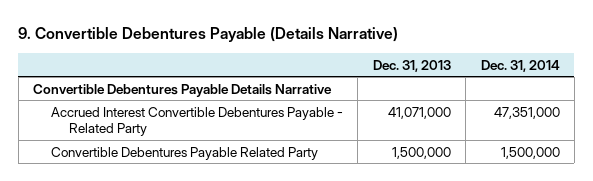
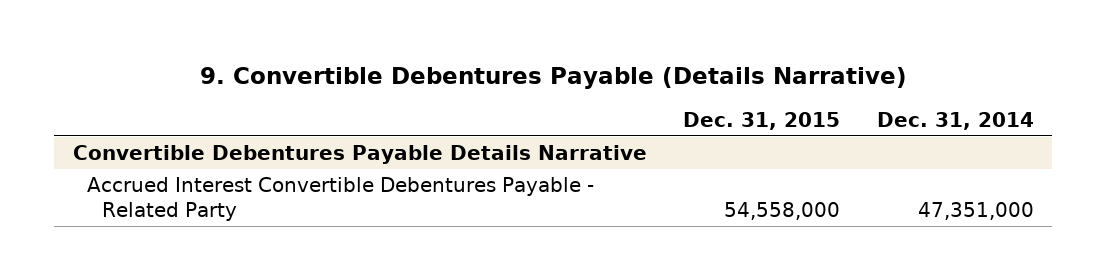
- | Dec. 31, 2013 | Dec. 31, 2014
+ | Dec. 31, 2015 | Dec. 31, 2014
- Convertible Debentures Payable Related Party | 1,500,000 | 1,500,000

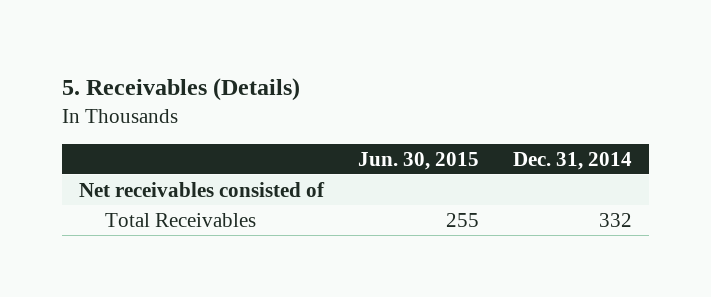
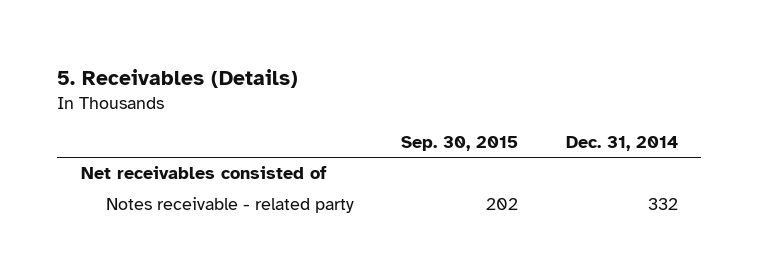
- | Jun. 30, 2015 | Dec. 31, 2014
+ | Sep. 30, 2015 | Dec. 31, 2014
- Total Receivables | 255 | 332
+ Notes receivable - related party | 202 | 332

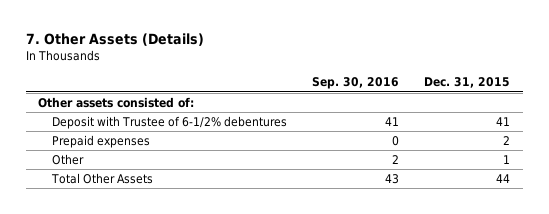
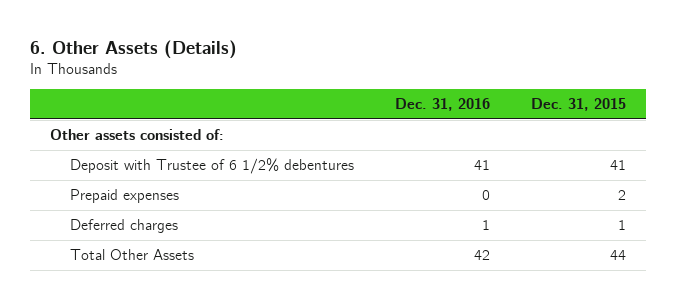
- 7. Other Assets (Details)
+ 6. Other Assets (Details)
- | Sep. 30, 2016 | Dec. 31, 2015
+ | Dec. 31, 2016 | Dec. 31, 2015
- Deposit with Trustee of 6-1/2% debentures | 41 | 41
+ Deposit with Trustee of 6 1/2% debentures | 41 | 41
- Other | 2 | 1
+ Deferred charges | 1 | 1

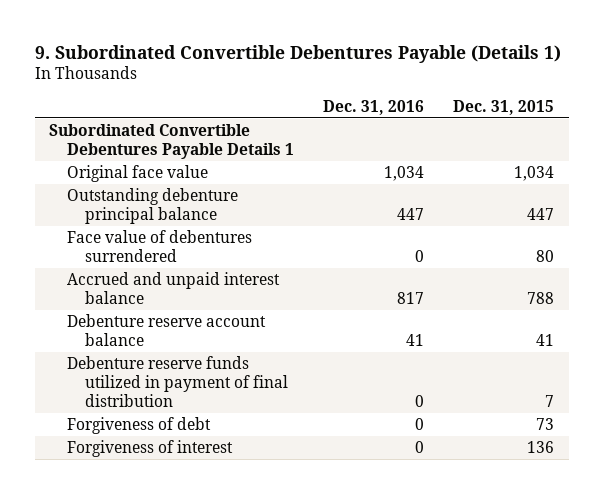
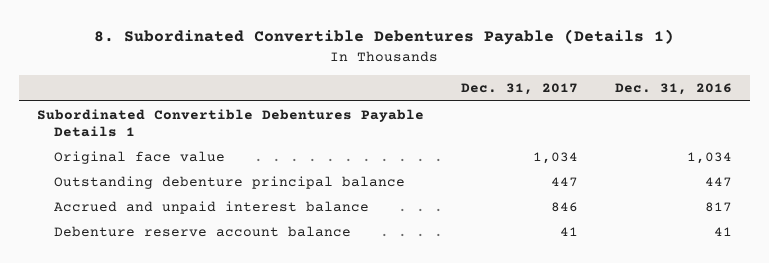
- 9. Subordinated Convertible Debentures Payable (Details 1)
+ 8. Subordinated Convertible Debentures Payable (Details 1)
- | Dec. 31, 2016 | Dec. 31, 2015
+ | Dec. 31, 2017 | Dec. 31, 2016
- Face value of debentures surrendered | 0 | 80
- Debenture reserve funds utilized in payment of final distribution | 0 | 7
- Forgiveness of debt | 0 | 73
- Forgiveness of interest | 0 | 136

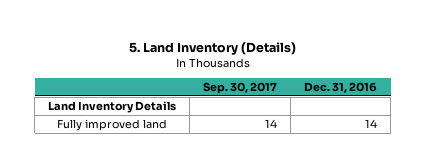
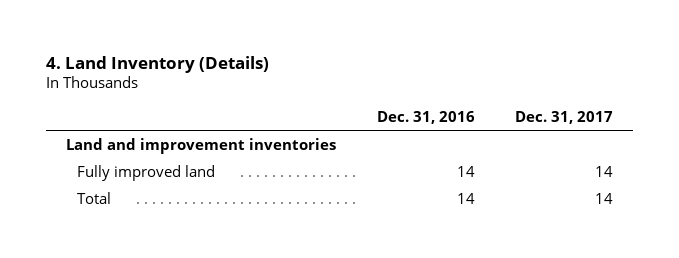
- 5. Land Inventory (Details)
+ 4. Land Inventory (Details)
- | Sep. 30, 2017 | Dec. 31, 2016
+ | Dec. 31, 2016 | Dec. 31, 2017
- Land Inventory Details
+ Land and improvement inventories
+ Total | 14 | 14

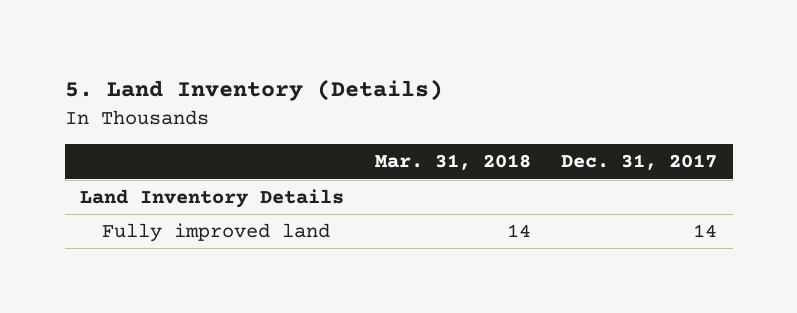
- 4. Land Inventory (Details)
+ 5. Land Inventory (Details)
- | Dec. 31, 2016 | Dec. 31, 2017
+ | Mar. 31, 2018 | Dec. 31, 2017
- Land and improvement inventories
+ Land Inventory Details
- Total | 14 | 14

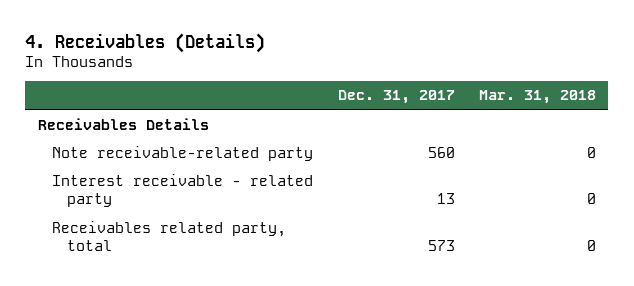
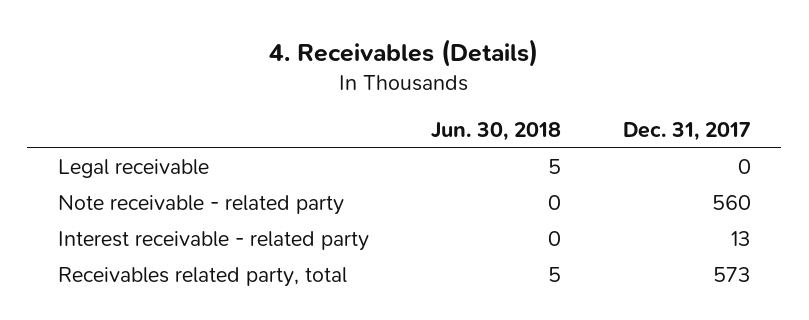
- | Dec. 31, 2017 | Mar. 31, 2018
+ | Jun. 30, 2018 | Dec. 31, 2017
- Receivables Details
- Note receivable-related party | 560 | 0
+ Legal receivable | 5 | 0
+ Note receivable - related party | 0 | 560

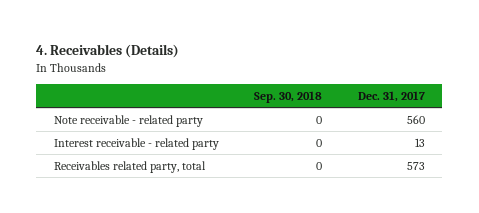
- | Jun. 30, 2018 | Dec. 31, 2017
+ | Sep. 30, 2018 | Dec. 31, 2017
- Legal receivable | 5 | 0

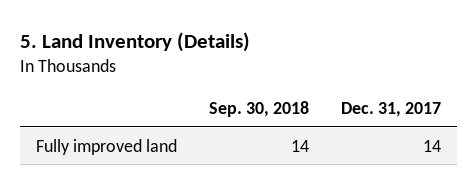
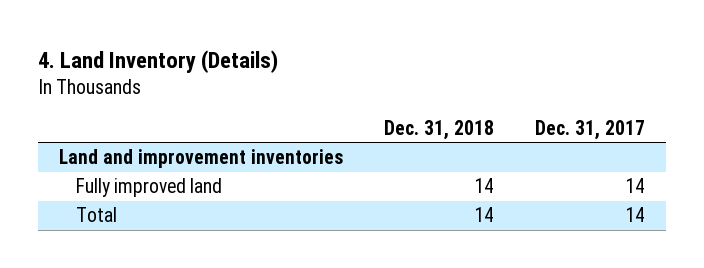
- 5. Land Inventory (Details)
+ 4. Land Inventory (Details)
- | Sep. 30, 2018 | Dec. 31, 2017
+ | Dec. 31, 2018 | Dec. 31, 2017
+ Land and improvement inventories
+ Total | 14 | 14

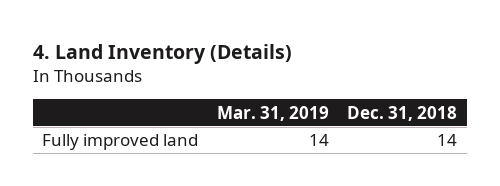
- | Dec. 31, 2018 | Dec. 31, 2017
+ | Mar. 31, 2019 | Dec. 31, 2018
- Land and improvement inventories
- Total | 14 | 14

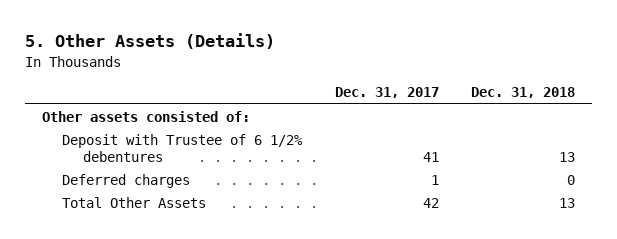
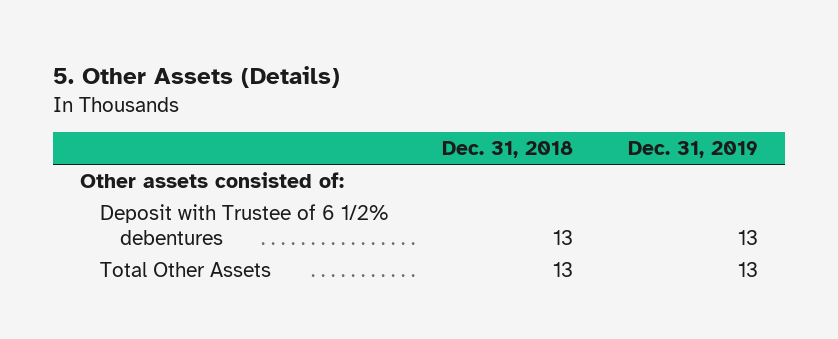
- | Dec. 31, 2017 | Dec. 31, 2018
+ | Dec. 31, 2018 | Dec. 31, 2019
- Deferred charges | 1 | 0

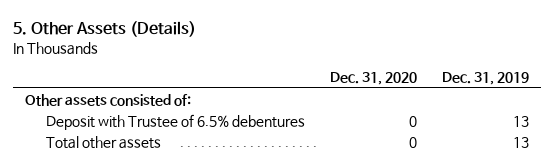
- | Dec. 31, 2018 | Dec. 31, 2019
+ | Dec. 31, 2020 | Dec. 31, 2019
- Deposit with Trustee of 6 1/2% debentures | 13 | 13
- Total Other Assets | 13 | 13
+ Deposit with Trustee of 6.5% debentures | 0 | 13
+ Total other assets | 0 | 13

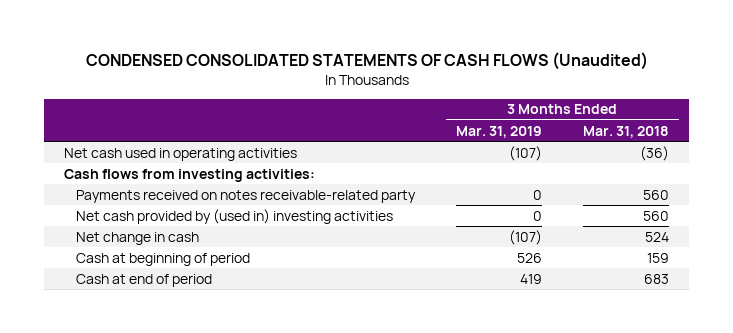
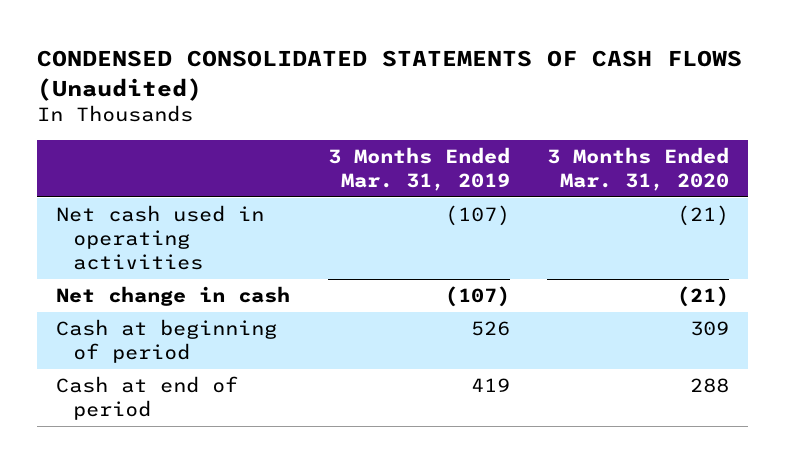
- | 3 Months Ended Mar. 31, 2019 | 3 Months Ended Mar. 31, 2018
+ | 3 Months Ended Mar. 31, 2019 | 3 Months Ended Mar. 31, 2020
- Cash flows from investing activities:
- Payments received on notes receivable-related party | 0 | 560
- Net cash provided by (used in) investing activities | 0 | 560

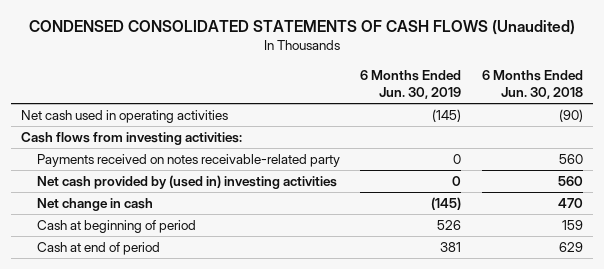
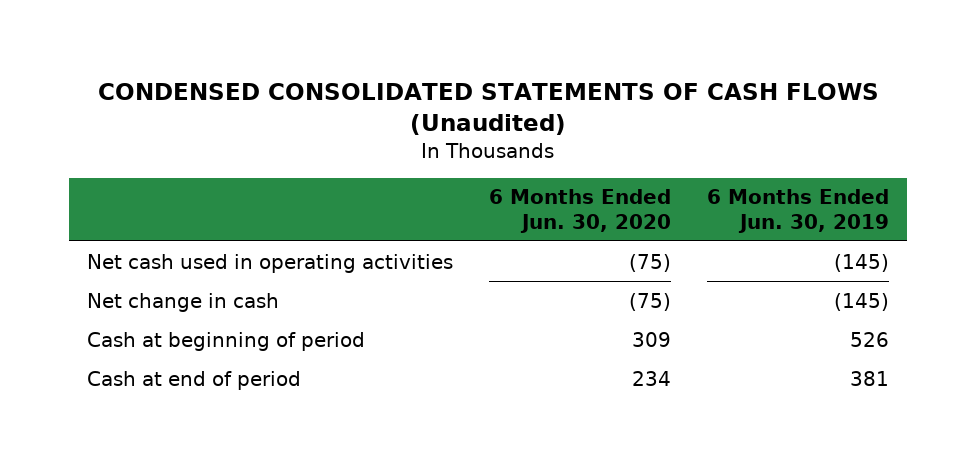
- | 6 Months Ended Jun. 30, 2019 | 6 Months Ended Jun. 30, 2018
+ | 6 Months Ended Jun. 30, 2020 | 6 Months Ended Jun. 30, 2019
- Cash flows from investing activities:
- Payments received on notes receivable-related party | 0 | 560
- Net cash provided by (used in) investing activities | 0 | 560

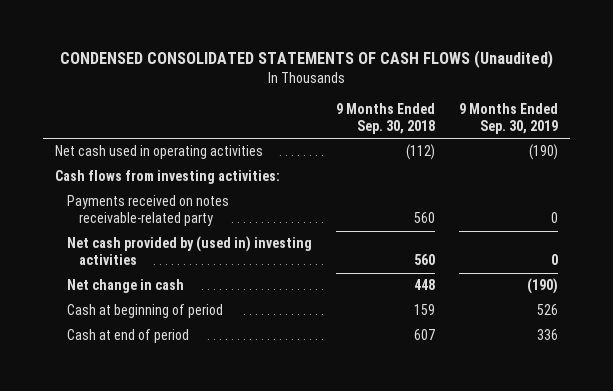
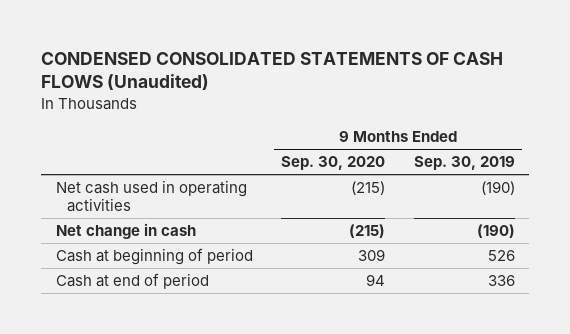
- | 9 Months Ended Sep. 30, 2018 | 9 Months Ended Sep. 30, 2019
+ | 9 Months Ended Sep. 30, 2020 | 9 Months Ended Sep. 30, 2019
- Cash flows from investing activities:
- Payments received on notes receivable-related party | 560 | 0
- Net cash provided by (used in) investing activities | 560 | 0

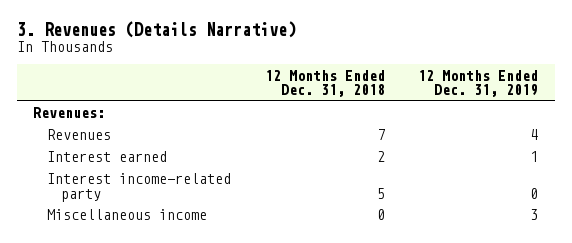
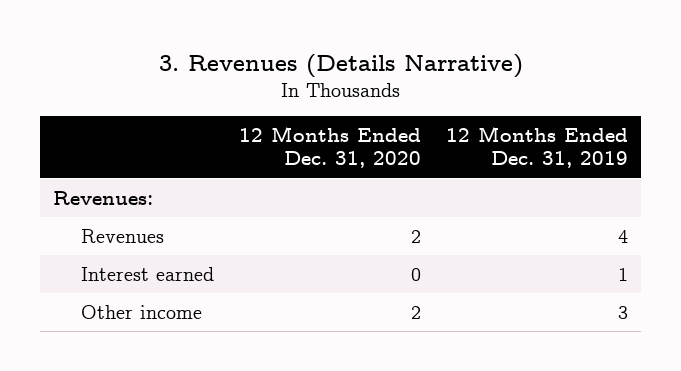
- | 12 Months Ended Dec. 31, 2018 | 12 Months Ended Dec. 31, 2019
+ | 12 Months Ended Dec. 31, 2020 | 12 Months Ended Dec. 31, 2019
- Interest income-related party | 5 | 0
- Miscellaneous income | 0 | 3
+ Other income | 2 | 3

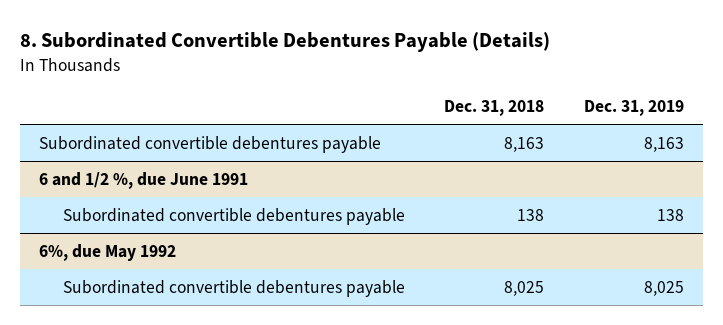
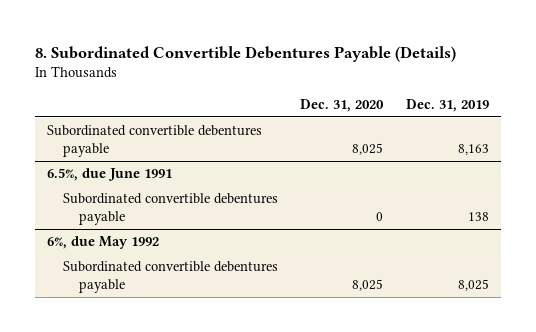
- | Dec. 31, 2018 | Dec. 31, 2019
+ | Dec. 31, 2020 | Dec. 31, 2019
- 6 and 1/2 %, due June 1991
+ 6.5%, due June 1991

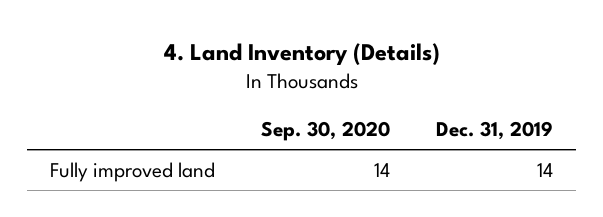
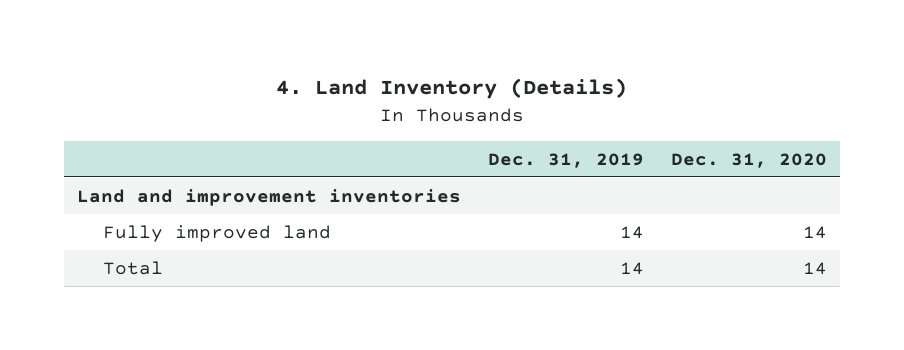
- | Sep. 30, 2020 | Dec. 31, 2019
+ | Dec. 31, 2019 | Dec. 31, 2020
+ Land and improvement inventories
+ Total | 14 | 14

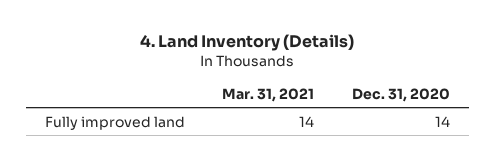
- | Dec. 31, 2019 | Dec. 31, 2020
+ | Mar. 31, 2021 | Dec. 31, 2020
- Land and improvement inventories
- Total | 14 | 14

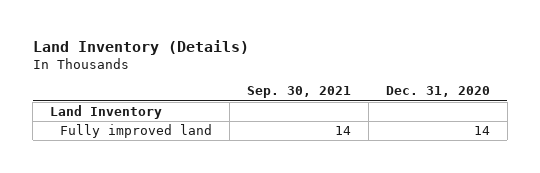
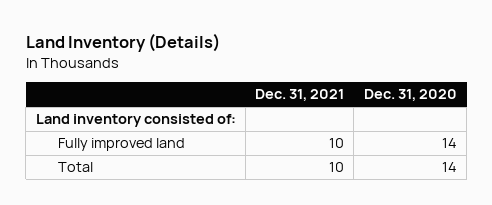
- | Sep. 30, 2021 | Dec. 31, 2020
+ | Dec. 31, 2021 | Dec. 31, 2020
- Land Inventory
+ Land inventory consisted of:
+ Total | 10 | 14

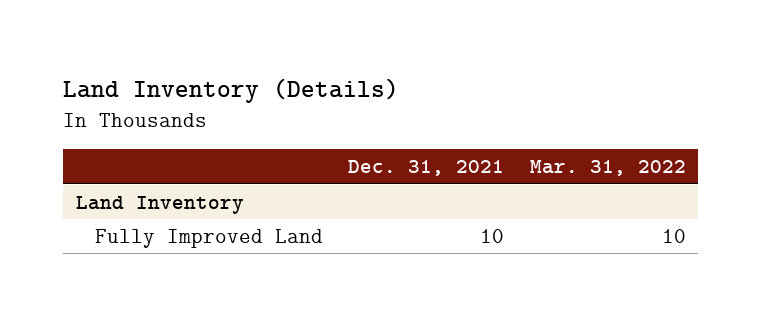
- | Dec. 31, 2021 | Dec. 31, 2020
+ | Dec. 31, 2021 | Mar. 31, 2022
- Land inventory consisted of:
- Fully improved land | 10 | 14
- Total | 10 | 14
+ Land Inventory
+ Fully Improved Land | 10 | 10

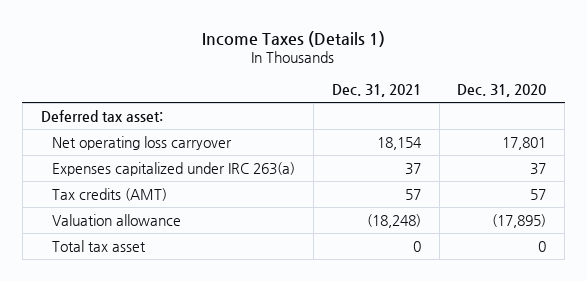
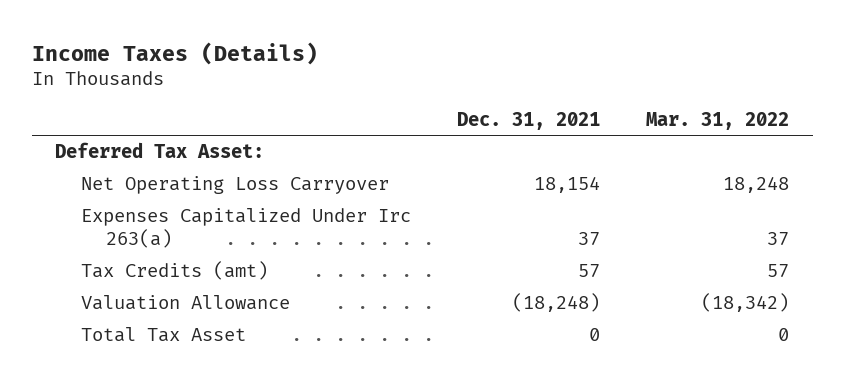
- Income Taxes (Details 1)
+ Income Taxes (Details)
- | Dec. 31, 2021 | Dec. 31, 2020
+ | Dec. 31, 2021 | Mar. 31, 2022
- Deferred tax asset:
- Net operating loss carryover | 18,154 | 17,801
- Expenses capitalized under IRC 263(a) | 37 | 37
- Tax credits (AMT) | 57 | 57
- Valuation allowance | (18,248) | (17,895)
- Total tax asset | 0 | 0
+ Deferred Tax Asset:
+ Net Operating Loss Carryover | 18,154 | 18,248
+ Expenses Capitalized Under Irc 263(a) | 37 | 37
+ Tax Credits (amt) | 57 | 57
+ Valuation Allowance | (18,248) | (18,342)
+ Total Tax Asset | 0 | 0

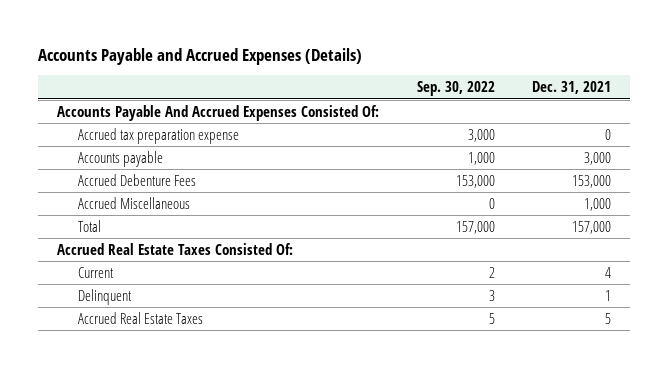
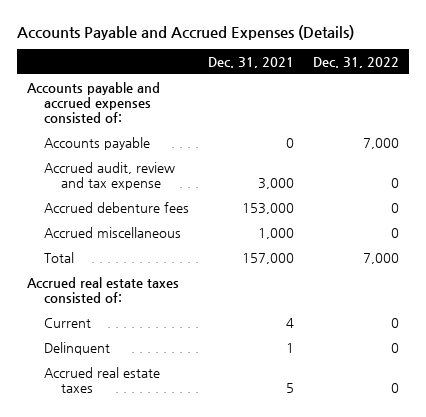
- | Sep. 30, 2022 | Dec. 31, 2021
+ | Dec. 31, 2021 | Dec. 31, 2022
- Accounts Payable And Accrued Expenses Consisted Of:
- Accrued tax preparation expense | 3,000 | 0
- Accounts payable | 1,000 | 3,000
- Accrued Debenture Fees | 153,000 | 153,000
- Accrued Miscellaneous | 0 | 1,000
+ Accounts payable and accrued expenses consisted of:
+ Accounts payable | 0 | 7,000
+ Accrued audit, review and tax expense | 3,000 | 0
+ Accrued debenture fees | 153,000 | 0
+ Accrued miscellaneous | 1,000 | 0
- Accrued Real Estate Taxes Consisted Of:
+ Accrued real estate taxes consisted of:
- Accrued Real Estate Taxes | 5 | 5
+ Accrued real estate taxes | 5 | 0

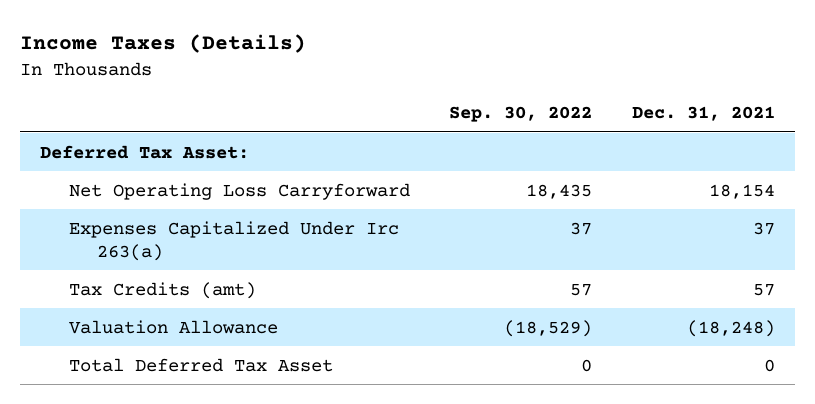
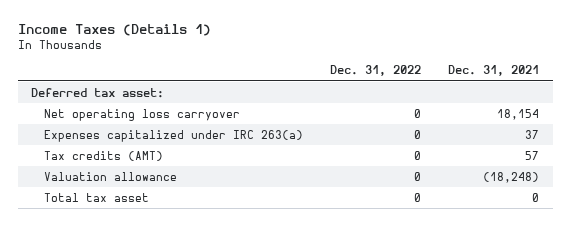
- Income Taxes (Details)
+ Income Taxes (Details 1)
- | Sep. 30, 2022 | Dec. 31, 2021
+ | Dec. 31, 2022 | Dec. 31, 2021
- Deferred Tax Asset:
- Net Operating Loss Carryforward | 18,435 | 18,154
- Expenses Capitalized Under Irc 263(a) | 37 | 37
- Tax Credits (amt) | 57 | 57
- Valuation Allowance | (18,529) | (18,248)
- Total Deferred Tax Asset | 0 | 0
+ Deferred tax asset:
+ Net operating loss carryover | 0 | 18,154
+ Expenses capitalized under IRC 263(a) | 0 | 37
+ Tax credits (AMT) | 0 | 57
+ Valuation allowance | 0 | (18,248)
+ Total tax asset | 0 | 0

